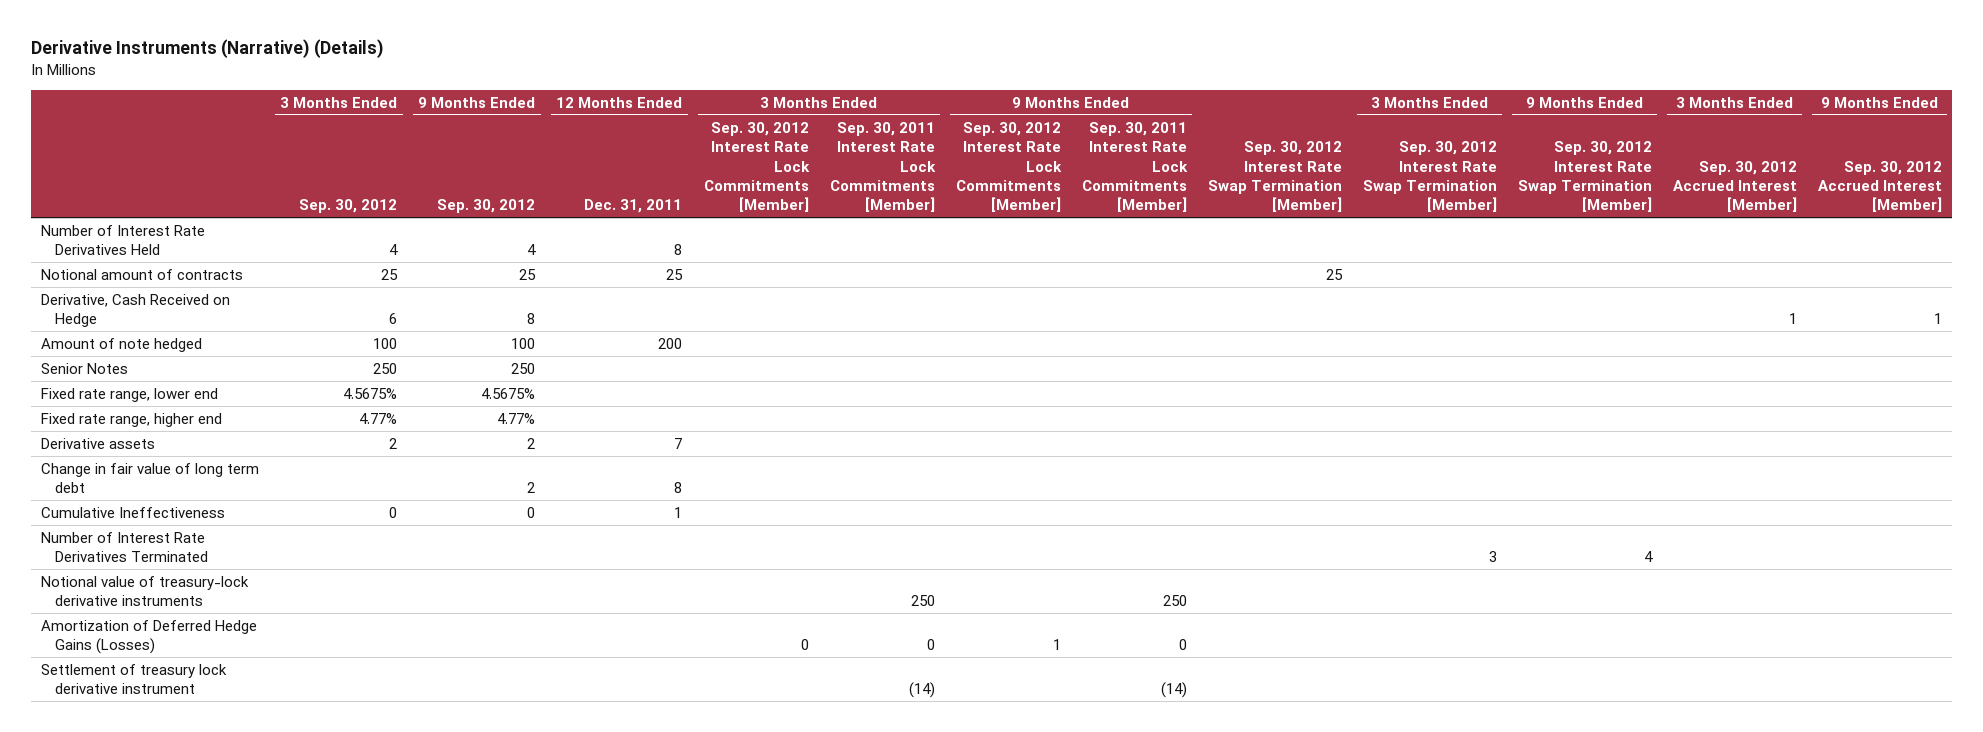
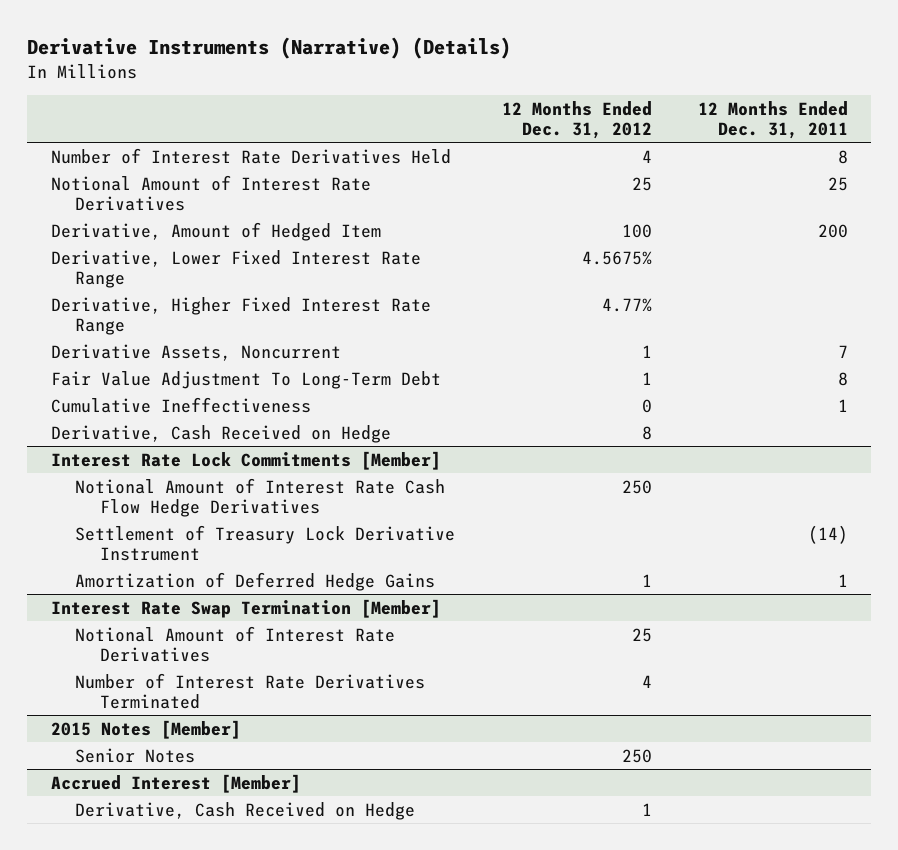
- | 3 Months Ended Sep. 30, 2012 | 9 Months Ended Sep. 30, 2012 | 12 Months Ended Dec. 31, 2011 | 3 Months Ended Sep. 30, 2012 Interest Rate Lock Commitments [Member] | 3 Months Ended Sep. 30, 2011 Interest Rate Lock Commitments [Member] | 9 Months Ended Sep. 30, 2012 Interest Rate Lock Commitments [Member] | 9 Months Ended Sep. 30, 2011 Interest Rate Lock Commitments [Member] | Sep. 30, 2012 Interest Rate Swap Termination [Member] | 3 Months Ended Sep. 30, 2012 Interest Rate Swap Termination [Member] | 9 Months Ended Sep. 30, 2012 Interest Rate Swap Termination [Member] | 3 Months Ended Sep. 30, 2012 Accrued Interest [Member] | 9 Months Ended Sep. 30, 2012 Accrued Interest [Member]
+ | 12 Months Ended Dec. 31, 2012 | 12 Months Ended Dec. 31, 2011
- Notional amount of contracts | 25 | 25 | 25 | | | | | 25 | | | |
- Amount of note hedged | 100 | 100 | 200 | | | | | | | | |
- Senior Notes | 250 | 250 | | | | | | | | | |
- Fixed rate range, lower end | 4.5675% | 4.5675% | | | | | | | | | |
- Fixed rate range, higher end | 4.77% | 4.77% | | | | | | | | | |
- Derivative assets | 2 | 2 | 7 | | | | | | | | |
- Change in fair value of long term debt | | 2 | 8 | | | | | | | | |
+ Notional Amount of Interest Rate Derivatives | 25 | 25
+ Derivative, Amount of Hedged Item | 100 | 200
+ Derivative, Lower Fixed Interest Rate Range | 4.5675% |
+ Derivative, Higher Fixed Interest Rate Range | 4.77% |
+ Derivative Assets, Noncurrent | 1 | 7
+ Fair Value Adjustment To Long-Term Debt | 1 | 8
- Number of Interest Rate Derivatives Terminated | | | | | | | | | 3 | 4 | |
- Notional value of treasury-lock derivative instruments | | | | | 250 | | 250 | | | | |
- Amortization of Deferred Hedge Gains (Losses) | | | | 0 | 0 | 1 | 0 | | | | |
- Settlement of treasury lock derivative instrument | | | | | (14) | | (14) | | | | |
moved down: Derivative, Cash Received on Hedge | 8 |
+ Interest Rate Lock Commitments [Member]
+ Notional Amount of Interest Rate Cash Flow Hedge Derivatives | 250 |
+ Settlement of Treasury Lock Derivative Instrument | | (14)
+ Amortization of Deferred Hedge Gains | 1 | 1
+ Interest Rate Swap Termination [Member]
+ Notional Amount of Interest Rate Derivatives | 25 |
+ Number of Interest Rate Derivatives Terminated | 4 |
+ 2015 Notes [Member]
+ Senior Notes | 250 |
+ Accrued Interest [Member]
+ Derivative, Cash Received on Hedge | 1 |

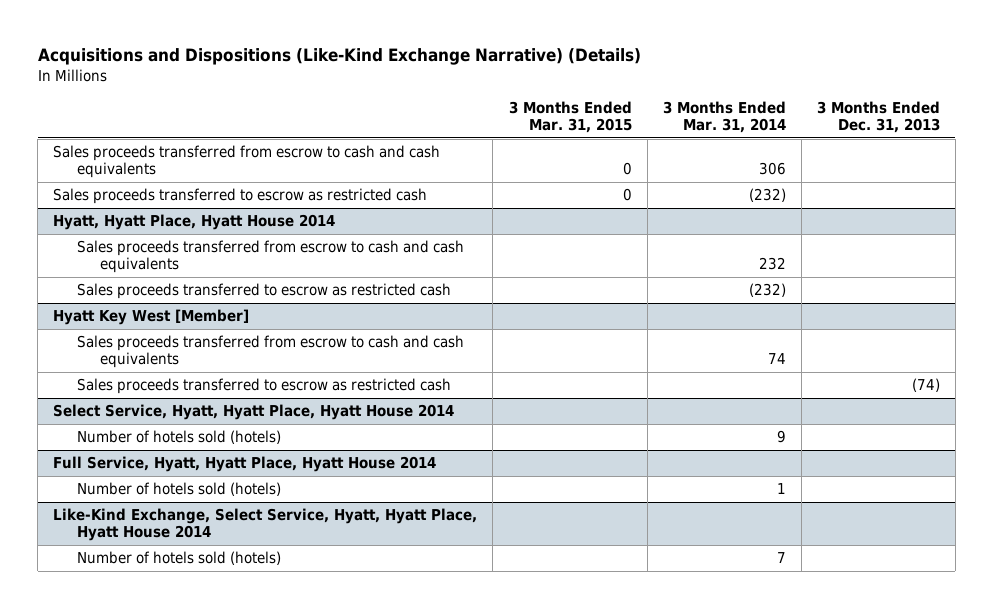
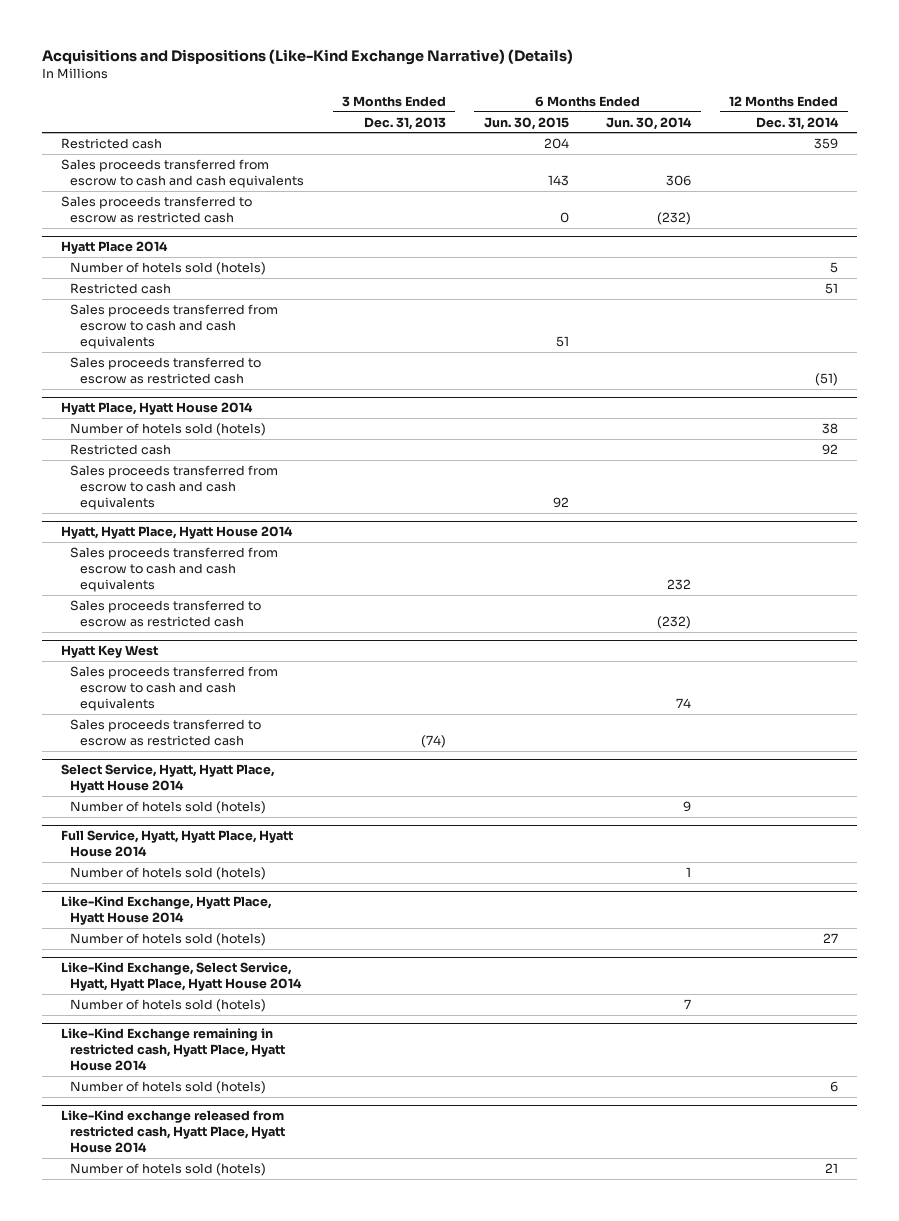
- | 3 Months Ended Mar. 31, 2015 | 3 Months Ended Mar. 31, 2014 | 3 Months Ended Dec. 31, 2013
+ | 3 Months Ended Dec. 31, 2013 | 6 Months Ended Jun. 30, 2015 | 6 Months Ended Jun. 30, 2014 | 12 Months Ended Dec. 31, 2014
+ Restricted cash | | 204 | | 359
+ Hyatt Place 2014
+ Number of hotels sold (hotels) | | | | 5
+ Restricted cash | | | | 51
+ Sales proceeds transferred from escrow to cash and cash equivalents | | 51 | |
+ Sales proceeds transferred to escrow as restricted cash | | | | (51)
+ Hyatt Place, Hyatt House 2014
+ Number of hotels sold (hotels) | | | | 38
+ Restricted cash | | | | 92
+ Sales proceeds transferred from escrow to cash and cash equivalents | | 92 | |
- Hyatt Key West [Member]
+ Hyatt Key West
+ Like-Kind Exchange, Hyatt Place, Hyatt House 2014
+ Number of hotels sold (hotels) | | | | 27
+ Like-Kind Exchange remaining in restricted cash, Hyatt Place, Hyatt House 2014
+ Number of hotels sold (hotels) | | | | 6
+ Like-Kind exchange released from restricted cash, Hyatt Place, Hyatt House 2014
+ Number of hotels sold (hotels) | | | | 21

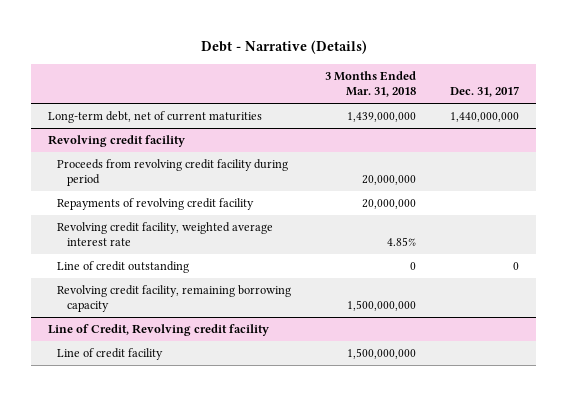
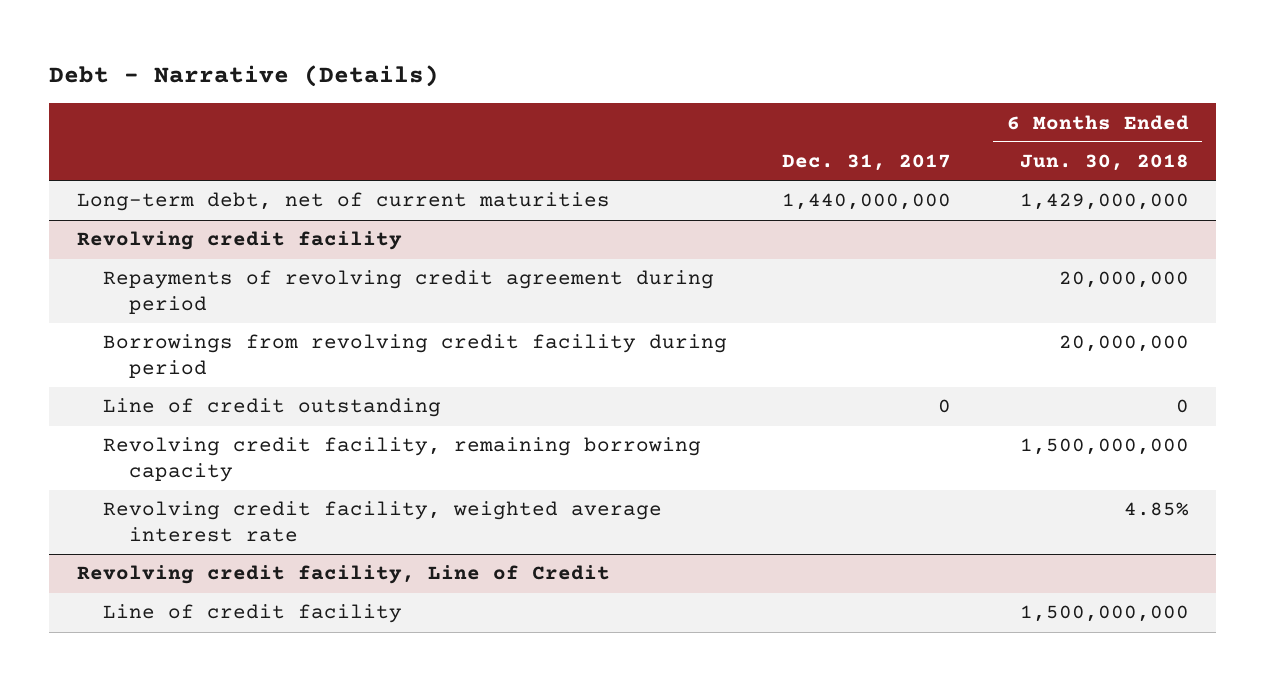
- | 3 Months Ended Mar. 31, 2018 | Dec. 31, 2017
+ | Dec. 31, 2017 | 6 Months Ended Jun. 30, 2018
@ Revolving credit facility
- Proceeds from revolving credit facility during period | 20,000,000 |
- Repayments of revolving credit facility | 20,000,000 |
+ Repayments of revolving credit agreement during period | | 20,000,000
+ Borrowings from revolving credit facility during period | | 20,000,000
- Line of Credit, Revolving credit facility
@ Revolving credit facility
moved down: Revolving credit facility, weighted average interest rate | | 4.85%
+ Revolving credit facility, Line of Credit

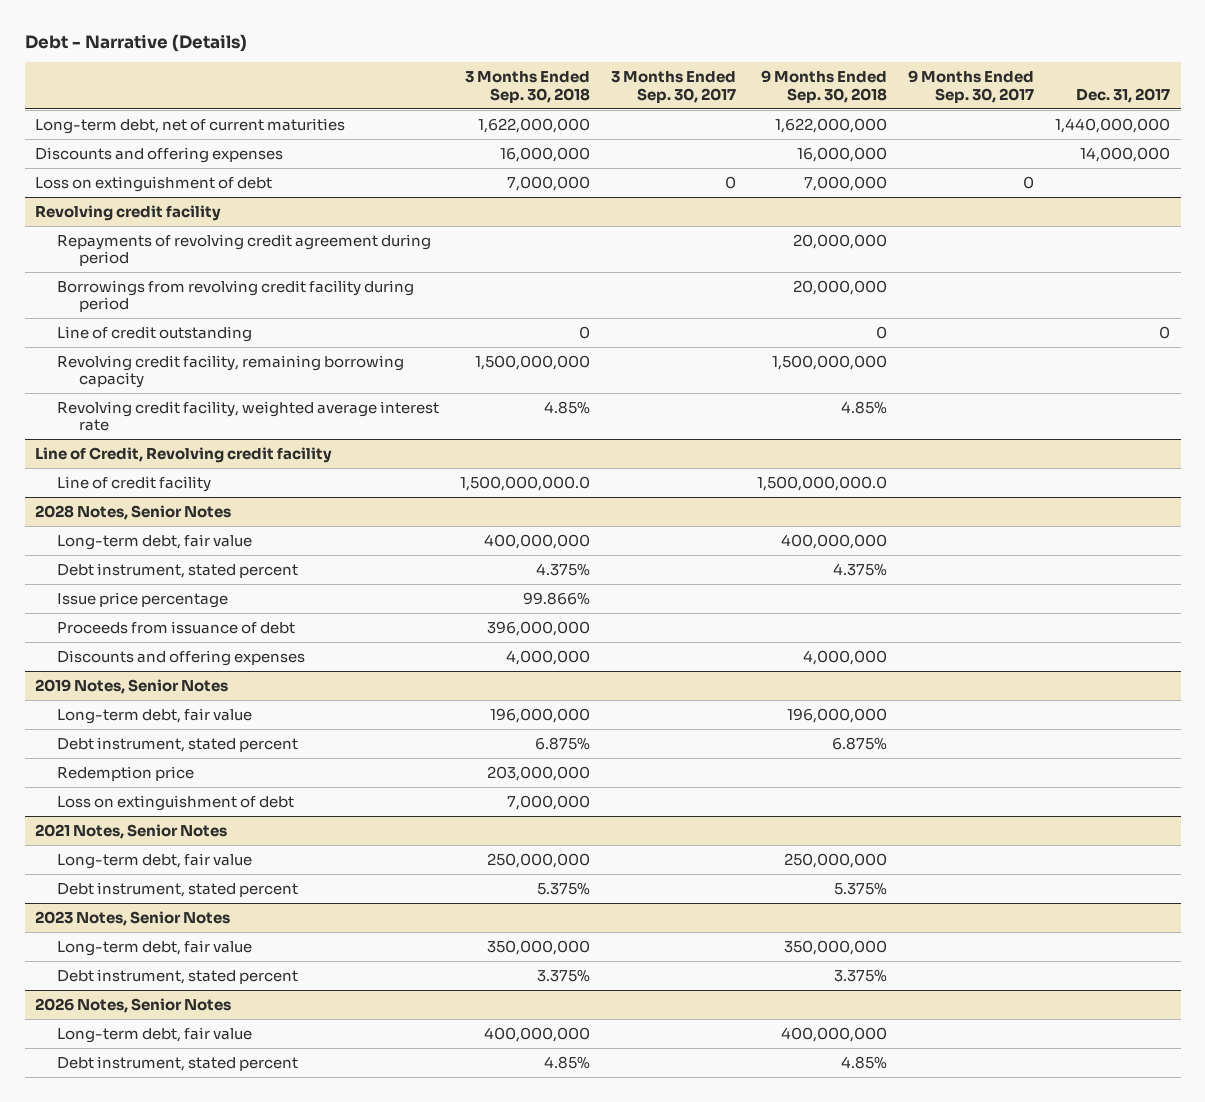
- | Dec. 31, 2017 | 6 Months Ended Jun. 30, 2018
+ | 3 Months Ended Sep. 30, 2018 | 3 Months Ended Sep. 30, 2017 | 9 Months Ended Sep. 30, 2018 | 9 Months Ended Sep. 30, 2017 | Dec. 31, 2017
+ Discounts and offering expenses | 16,000,000 | | 16,000,000 | | 14,000,000
+ Loss on extinguishment of debt | 7,000,000 | 0 | 7,000,000 | 0 |
- Revolving credit facility, Line of Credit
+ Line of Credit, Revolving credit facility
+ 2028 Notes, Senior Notes
+ Long-term debt, fair value | 400,000,000 | | 400,000,000 | |
+ Debt instrument, stated percent | 4.375% | | 4.375% | |
+ Issue price percentage | 99.866% | | | |
+ Proceeds from issuance of debt | 396,000,000 | | | |
+ Discounts and offering expenses | 4,000,000 | | 4,000,000 | |
+ 2019 Notes, Senior Notes
+ Long-term debt, fair value | 196,000,000 | | 196,000,000 | |
+ Debt instrument, stated percent | 6.875% | | 6.875% | |
+ Redemption price | 203,000,000 | | | |
+ Loss on extinguishment of debt | 7,000,000 | | | |
+ 2021 Notes, Senior Notes
+ Long-term debt, fair value | 250,000,000 | | 250,000,000 | |
+ Debt instrument, stated percent | 5.375% | | 5.375% | |
+ 2023 Notes, Senior Notes
+ Long-term debt, fair value | 350,000,000 | | 350,000,000 | |
+ Debt instrument, stated percent | 3.375% | | 3.375% | |
+ 2026 Notes, Senior Notes
+ Long-term debt, fair value | 400,000,000 | | 400,000,000 | |
+ Debt instrument, stated percent | 4.85% | | 4.85% | |

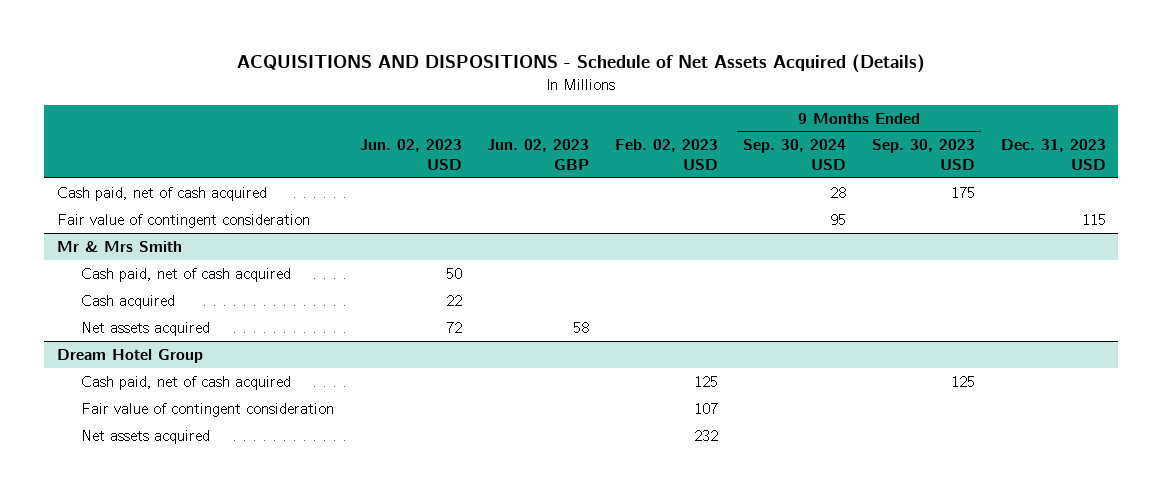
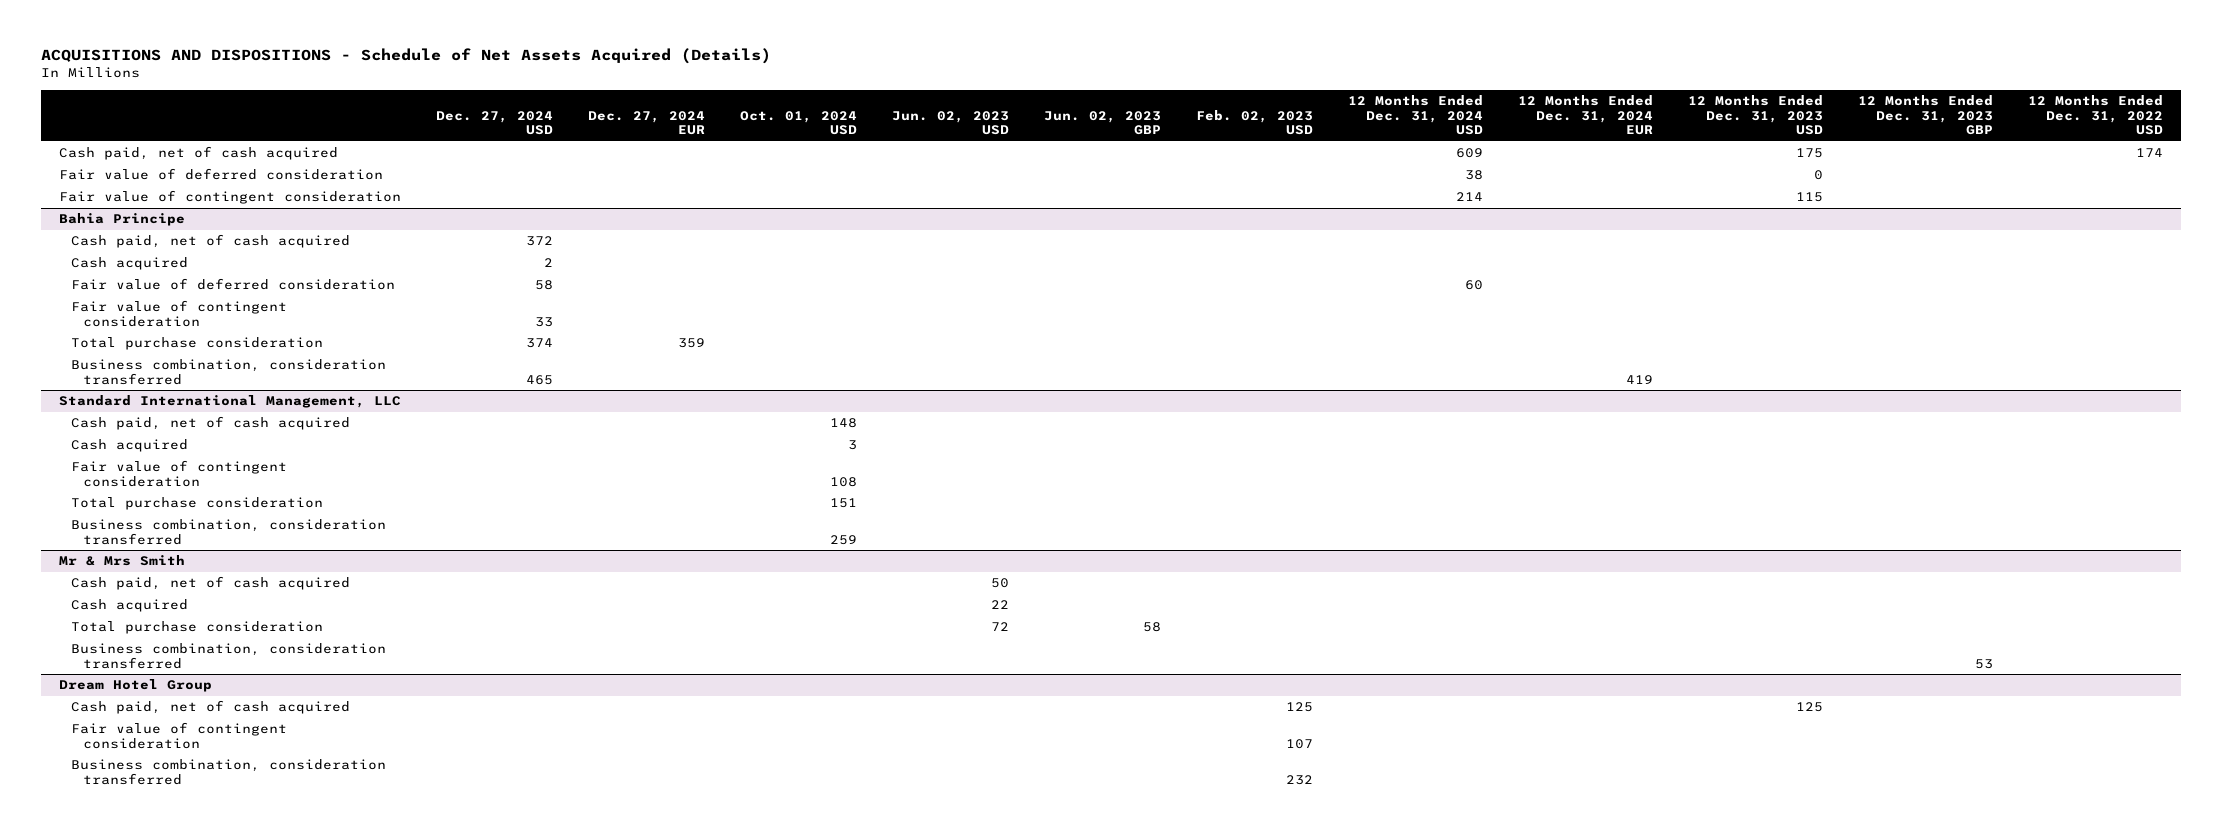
- | Jun. 02, 2023 USD | Jun. 02, 2023 GBP | Feb. 02, 2023 USD | 9 Months Ended Sep. 30, 2024 USD | 9 Months Ended Sep. 30, 2023 USD | Dec. 31, 2023 USD
+ | Dec. 27, 2024 USD | Dec. 27, 2024 EUR | Oct. 01, 2024 USD | Jun. 02, 2023 USD | Jun. 02, 2023 GBP | Feb. 02, 2023 USD | 12 Months Ended Dec. 31, 2024 USD | 12 Months Ended Dec. 31, 2024 EUR | 12 Months Ended Dec. 31, 2023 USD | 12 Months Ended Dec. 31, 2023 GBP | 12 Months Ended Dec. 31, 2022 USD
+ Fair value of deferred consideration | | | | | | | 38 | | 0 | |
+ Bahia Principe
+ Cash paid, net of cash acquired | 372 | | | | | | | | | |
+ Cash acquired | 2 | | | | | | | | | |
+ Fair value of deferred consideration | 58 | | | | | | 60 | | | |
+ Fair value of contingent consideration | 33 | | | | | | | | | |
+ Total purchase consideration | 374 | 359 | | | | | | | | |
+ Business combination, consideration transferred | 465 | | | | | | | 419 | | |
+ Standard International Management, LLC
+ Cash paid, net of cash acquired | | | 148 | | | | | | | |
+ Cash acquired | | | 3 | | | | | | | |
+ Fair value of contingent consideration | | | 108 | | | | | | | |
+ Total purchase consideration | | | 151 | | | | | | | |
+ Business combination, consideration transferred | | | 259 | | | | | | | |
@ Mr & Mrs Smith
- Net assets acquired | 72 | 58 | | | |
+ Total purchase consideration | | | | 72 | 58 | | | | | |
+ Business combination, consideration transferred | | | | | | | | | | 53 |
@ Dream Hotel Group
- Net assets acquired | | | 232 | | |
+ Business combination, consideration transferred | | | | | | 232 | | | | |

